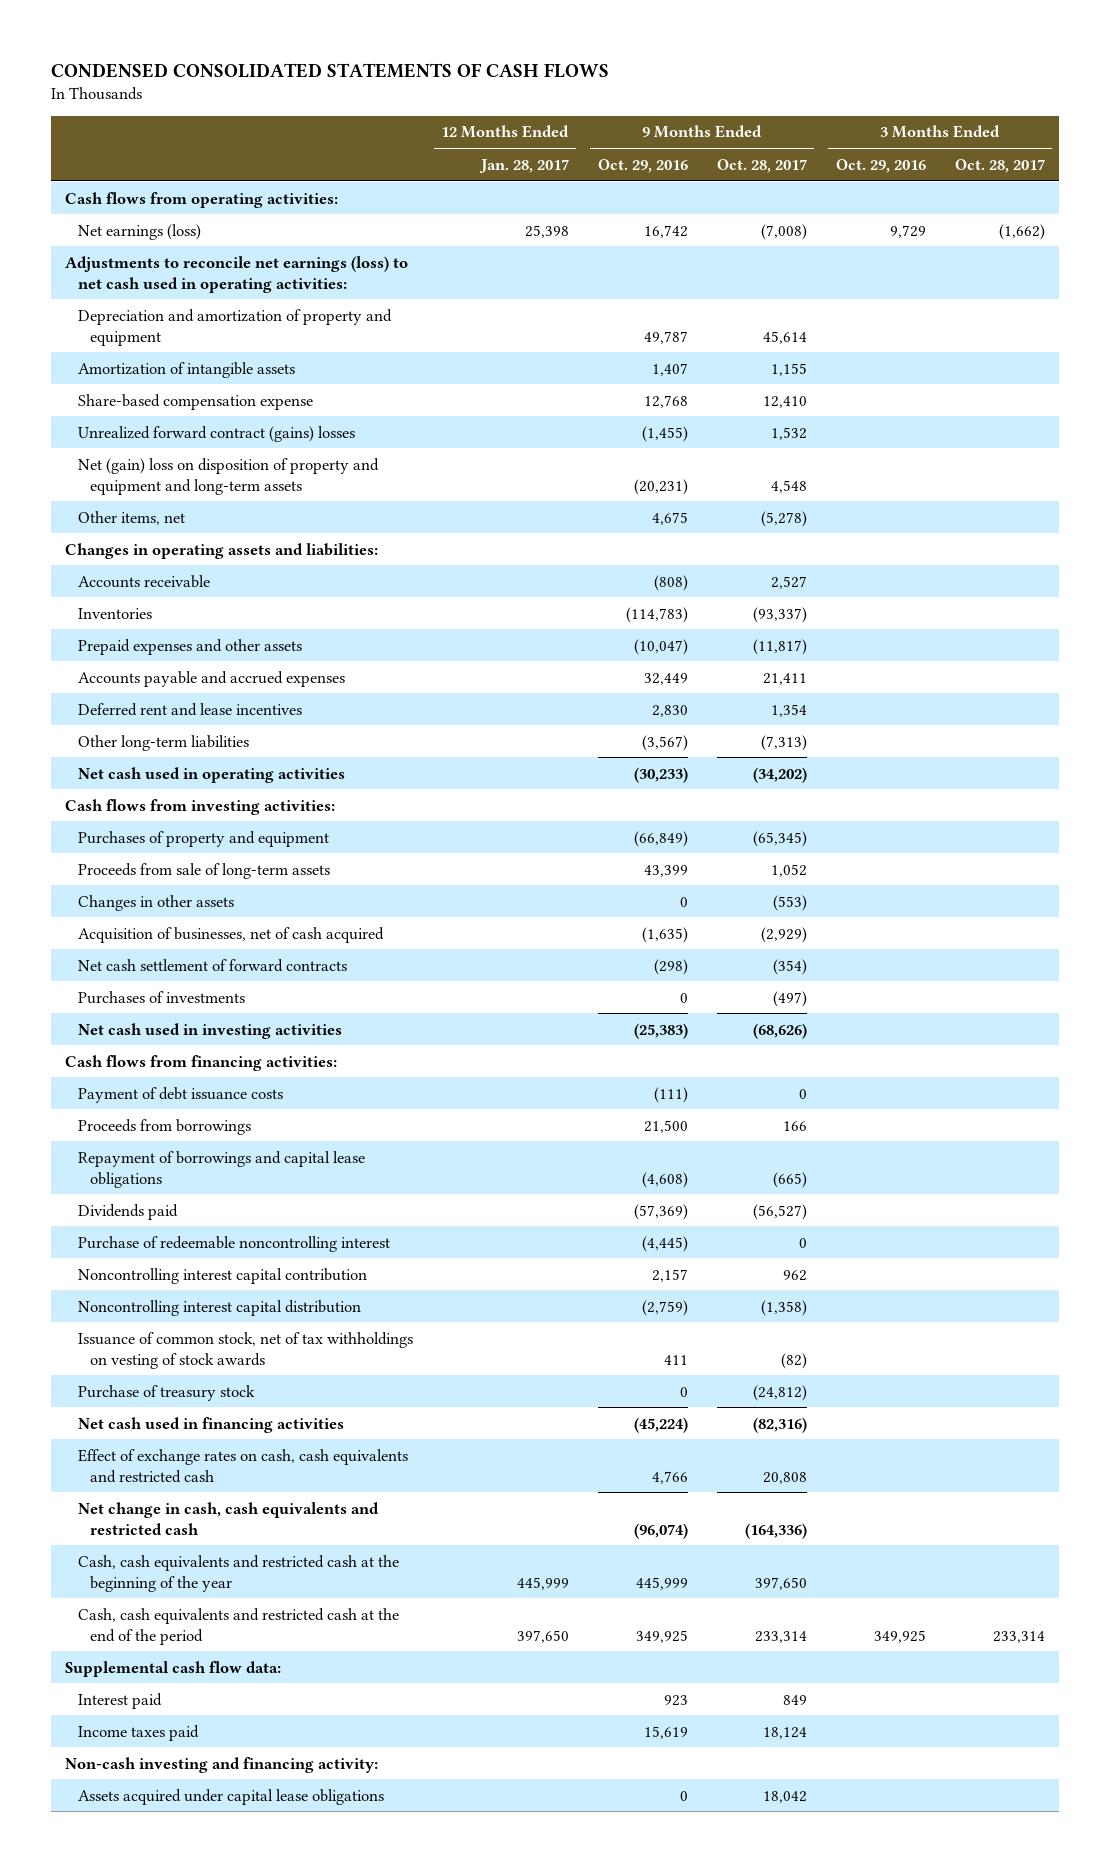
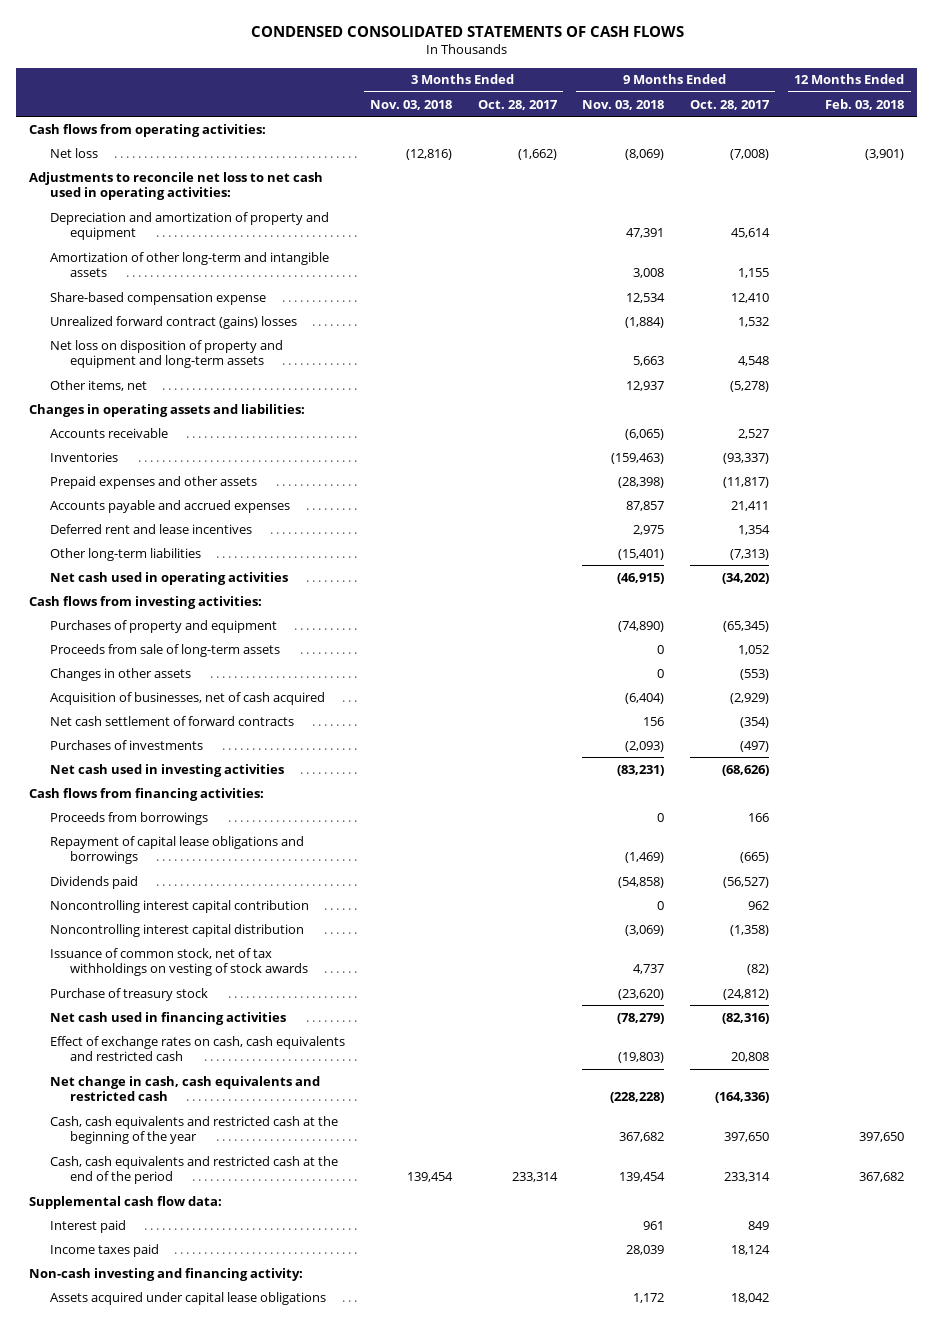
- | 12 Months Ended Jan. 28, 2017 | 9 Months Ended Oct. 29, 2016 | 9 Months Ended Oct. 28, 2017 | 3 Months Ended Oct. 29, 2016 | 3 Months Ended Oct. 28, 2017
+ | 3 Months Ended Nov. 03, 2018 | 3 Months Ended Oct. 28, 2017 | 9 Months Ended Nov. 03, 2018 | 9 Months Ended Oct. 28, 2017 | 12 Months Ended Feb. 03, 2018
- Net earnings (loss) | 25,398 | 16,742 | (7,008) | 9,729 | (1,662)
- Adjustments to reconcile net earnings (loss) to net cash used in operating activities:
+ Net loss | (12,816) | (1,662) | (8,069) | (7,008) | (3,901)
+ Adjustments to reconcile net loss to net cash used in operating activities:
- Amortization of intangible assets | | 1,407 | 1,155 | |
+ Amortization of other long-term and intangible assets | | | 3,008 | 1,155 |
- Net (gain) loss on disposition of property and equipment and long-term assets | | (20,231) | 4,548 | |
+ Net loss on disposition of property and equipment and long-term assets | | | 5,663 | 4,548 |
- Payment of debt issuance costs | | (111) | 0 | |
- Repayment of borrowings and capital lease obligations | | (4,608) | (665) | |
+ Repayment of capital lease obligations and borrowings | | | (1,469) | (665) |
- Purchase of redeemable noncontrolling interest | | (4,445) | 0 | |

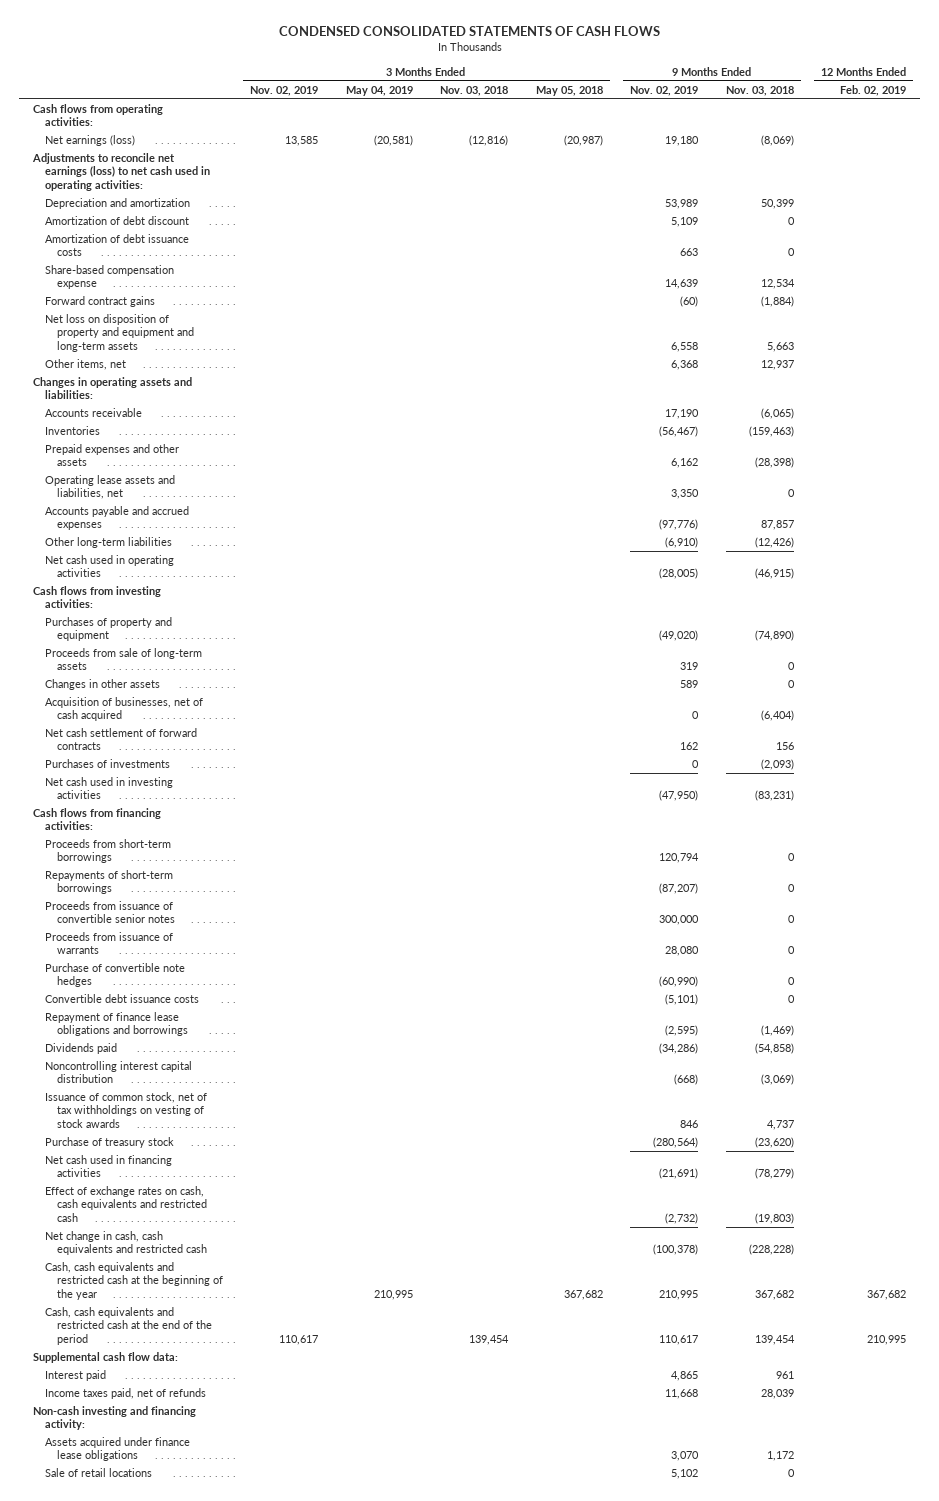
- | 3 Months Ended Nov. 03, 2018 | 3 Months Ended Oct. 28, 2017 | 9 Months Ended Nov. 03, 2018 | 9 Months Ended Oct. 28, 2017 | 12 Months Ended Feb. 03, 2018
+ | 3 Months Ended Nov. 02, 2019 | 3 Months Ended May 04, 2019 | 3 Months Ended Nov. 03, 2018 | 3 Months Ended May 05, 2018 | 9 Months Ended Nov. 02, 2019 | 9 Months Ended Nov. 03, 2018 | 12 Months Ended Feb. 02, 2019
- Net loss | (12,816) | (1,662) | (8,069) | (7,008) | (3,901)
- Adjustments to reconcile net loss to net cash used in operating activities:
- Depreciation and amortization of property and equipment | | | 47,391 | 45,614 |
- Amortization of other long-term and intangible assets | | | 3,008 | 1,155 |
+ Net earnings (loss) | 13,585 | (20,581) | (12,816) | (20,987) | 19,180 | (8,069) |
+ Adjustments to reconcile net earnings (loss) to net cash used in operating activities:
+ Depreciation and amortization | | | | | 53,989 | 50,399 |
+ Amortization of debt discount | | | | | 5,109 | 0 |
+ Amortization of debt issuance costs | | | | | 663 | 0 |
- Unrealized forward contract (gains) losses | | | (1,884) | 1,532 |
+ Forward contract gains | | | | | (60) | (1,884) |
+ Operating lease assets and liabilities, net | | | | | 3,350 | 0 |
- Deferred rent and lease incentives | | | 2,975 | 1,354 |
- Other long-term liabilities | | | (15,401) | (7,313) |
+ Other long-term liabilities | | | | | (6,910) | (12,426) |
- Proceeds from borrowings | | | 0 | 166 |
- Repayment of capital lease obligations and borrowings | | | (1,469) | (665) |
+ Proceeds from short-term borrowings | | | | | 120,794 | 0 |
+ Repayments of short-term borrowings | | | | | (87,207) | 0 |
+ Proceeds from issuance of convertible senior notes | | | | | 300,000 | 0 |
+ Proceeds from issuance of warrants | | | | | 28,080 | 0 |
+ Purchase of convertible note hedges | | | | | (60,990) | 0 |
+ Convertible debt issuance costs | | | | | (5,101) | 0 |
+ Repayment of finance lease obligations and borrowings | | | | | (2,595) | (1,469) |
- Noncontrolling interest capital contribution | | | 0 | 962 |
- Income taxes paid | | | 28,039 | 18,124 |
+ Income taxes paid, net of refunds | | | | | 11,668 | 28,039 |
- Assets acquired under capital lease obligations | | | 1,172 | 18,042 |
+ Assets acquired under finance lease obligations | | | | | 3,070 | 1,172 |
+ Sale of retail locations | | | | | 5,102 | 0 |

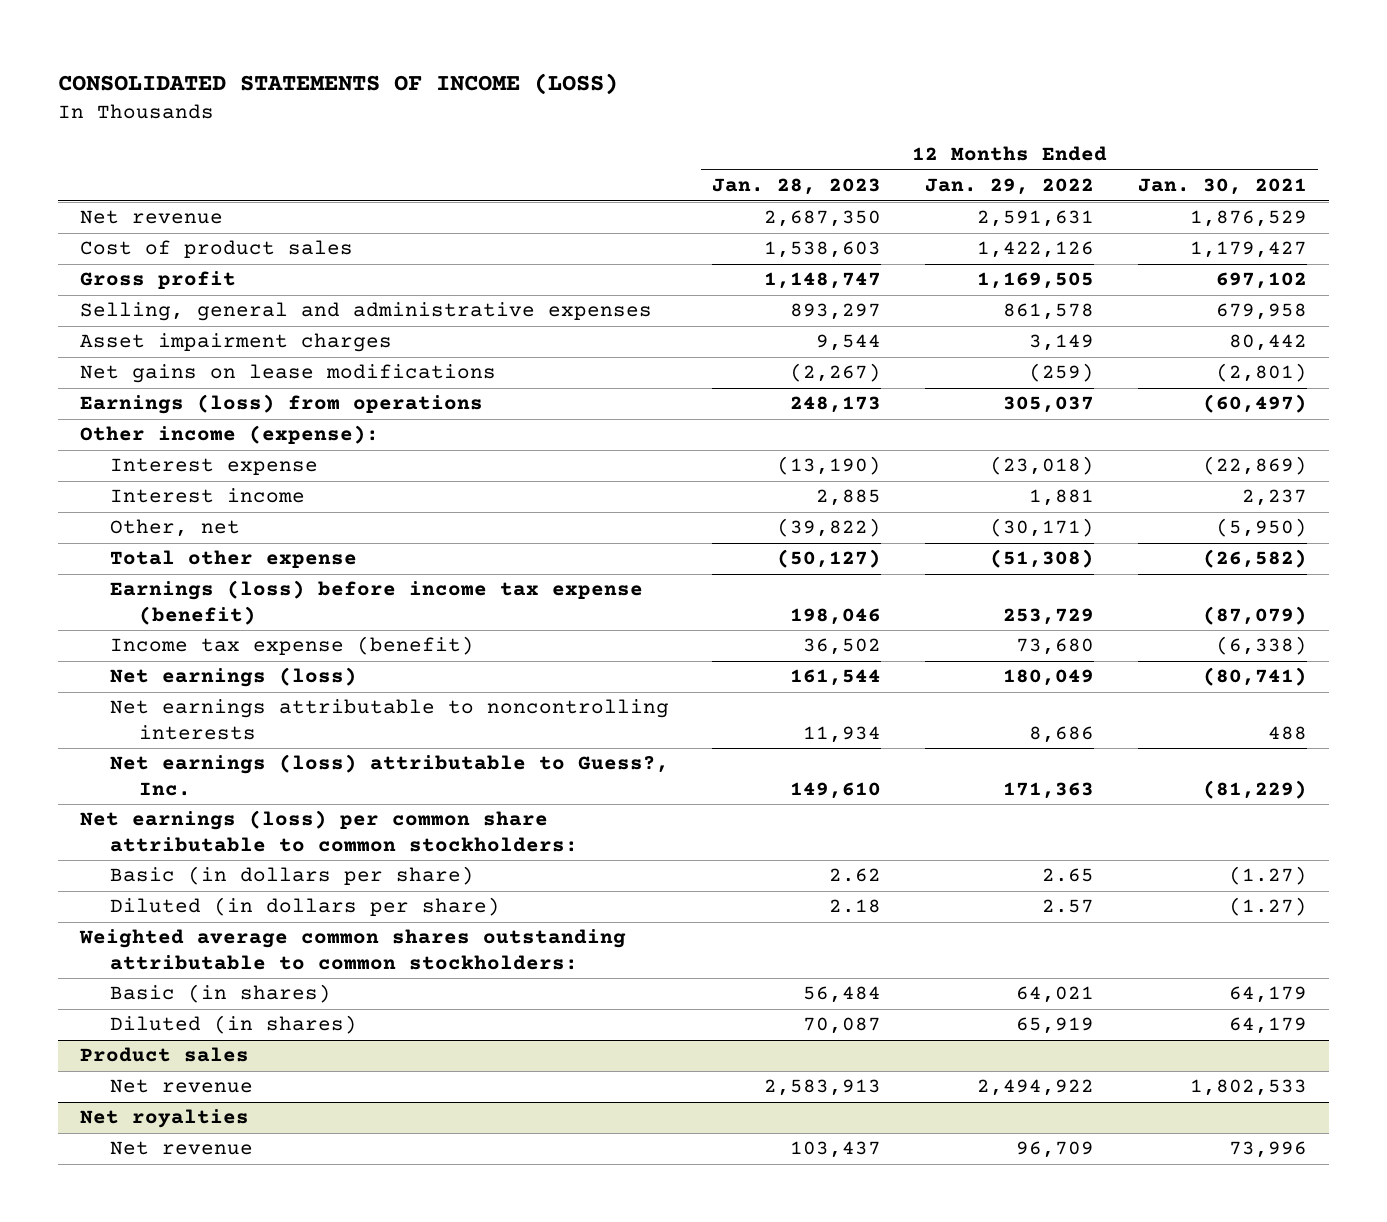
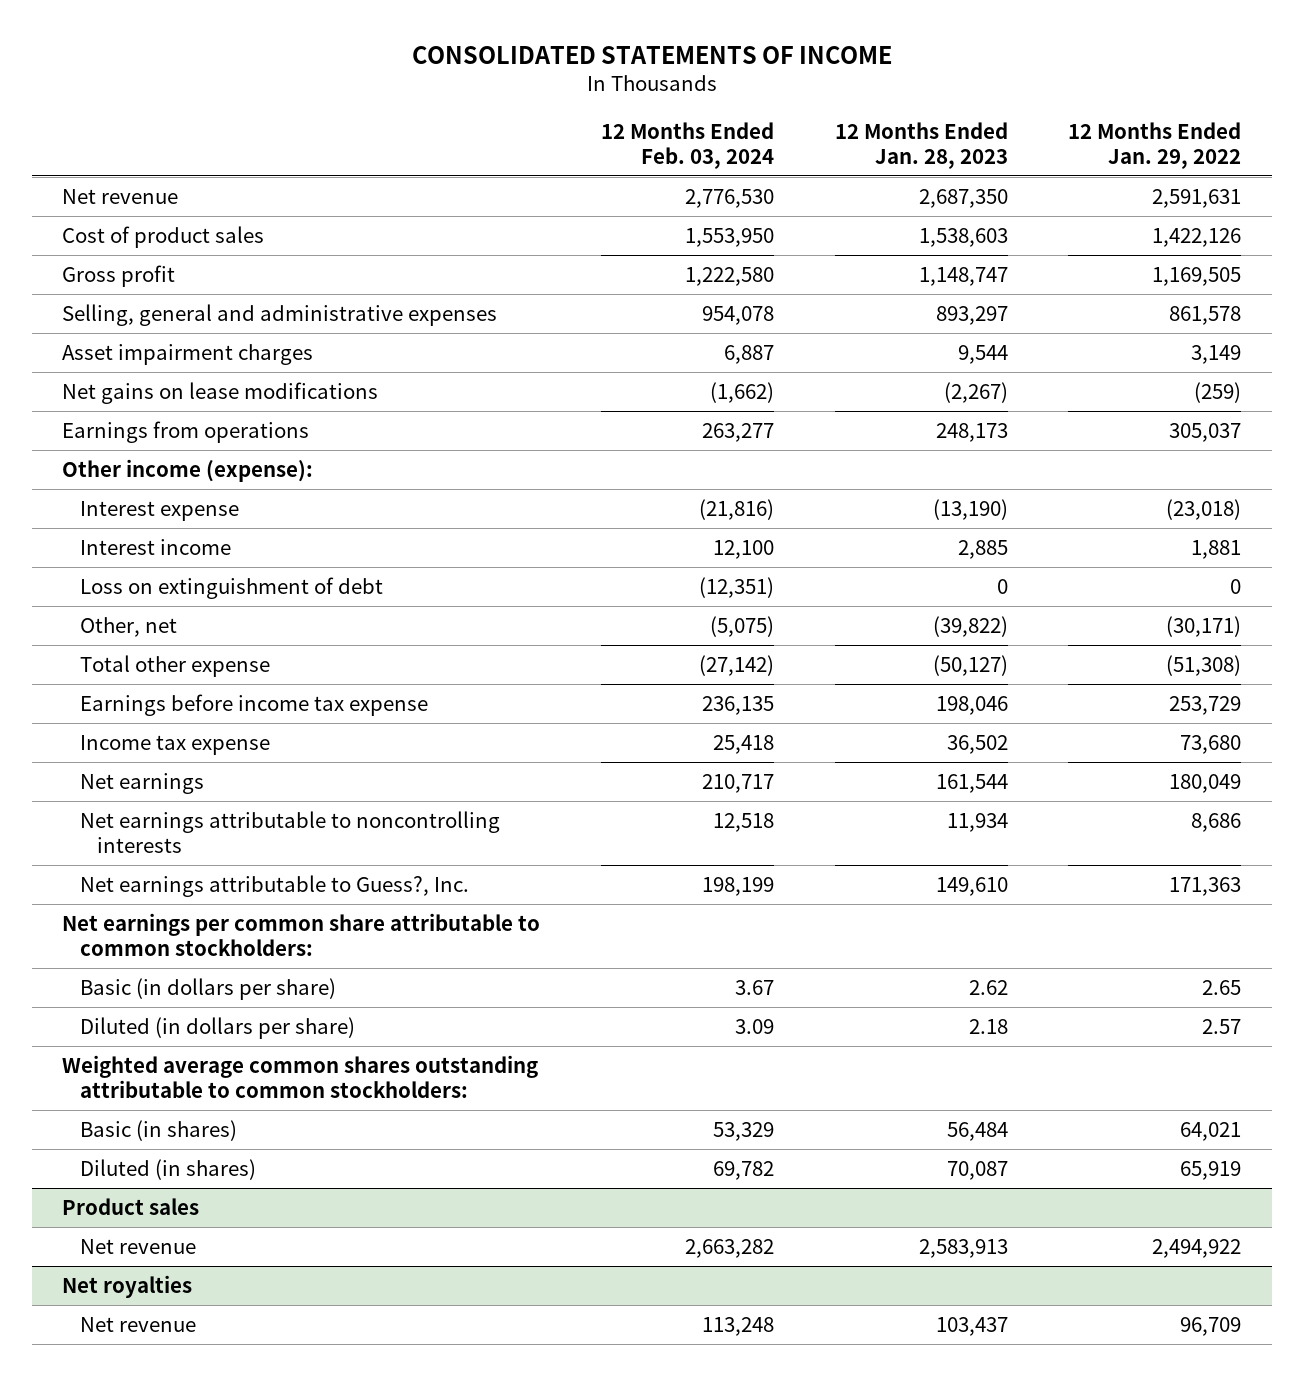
- CONSOLIDATED STATEMENTS OF INCOME (LOSS)
+ CONSOLIDATED STATEMENTS OF INCOME
- | 12 Months Ended Jan. 28, 2023 | 12 Months Ended Jan. 29, 2022 | 12 Months Ended Jan. 30, 2021
+ | 12 Months Ended Feb. 03, 2024 | 12 Months Ended Jan. 28, 2023 | 12 Months Ended Jan. 29, 2022
- Earnings (loss) from operations | 248,173 | 305,037 | (60,497)
+ Earnings from operations | 263,277 | 248,173 | 305,037
+ Loss on extinguishment of debt | (12,351) | 0 | 0
- Earnings (loss) before income tax expense (benefit) | 198,046 | 253,729 | (87,079)
- Income tax expense (benefit) | 36,502 | 73,680 | (6,338)
- Net earnings (loss) | 161,544 | 180,049 | (80,741)
+ Earnings before income tax expense | 236,135 | 198,046 | 253,729
+ Income tax expense | 25,418 | 36,502 | 73,680
+ Net earnings | 210,717 | 161,544 | 180,049
- Net earnings (loss) attributable to Guess?, Inc. | 149,610 | 171,363 | (81,229)
- Net earnings (loss) per common share attributable to common stockholders:
+ Net earnings attributable to Guess?, Inc. | 198,199 | 149,610 | 171,363
+ Net earnings per common share attributable to common stockholders:

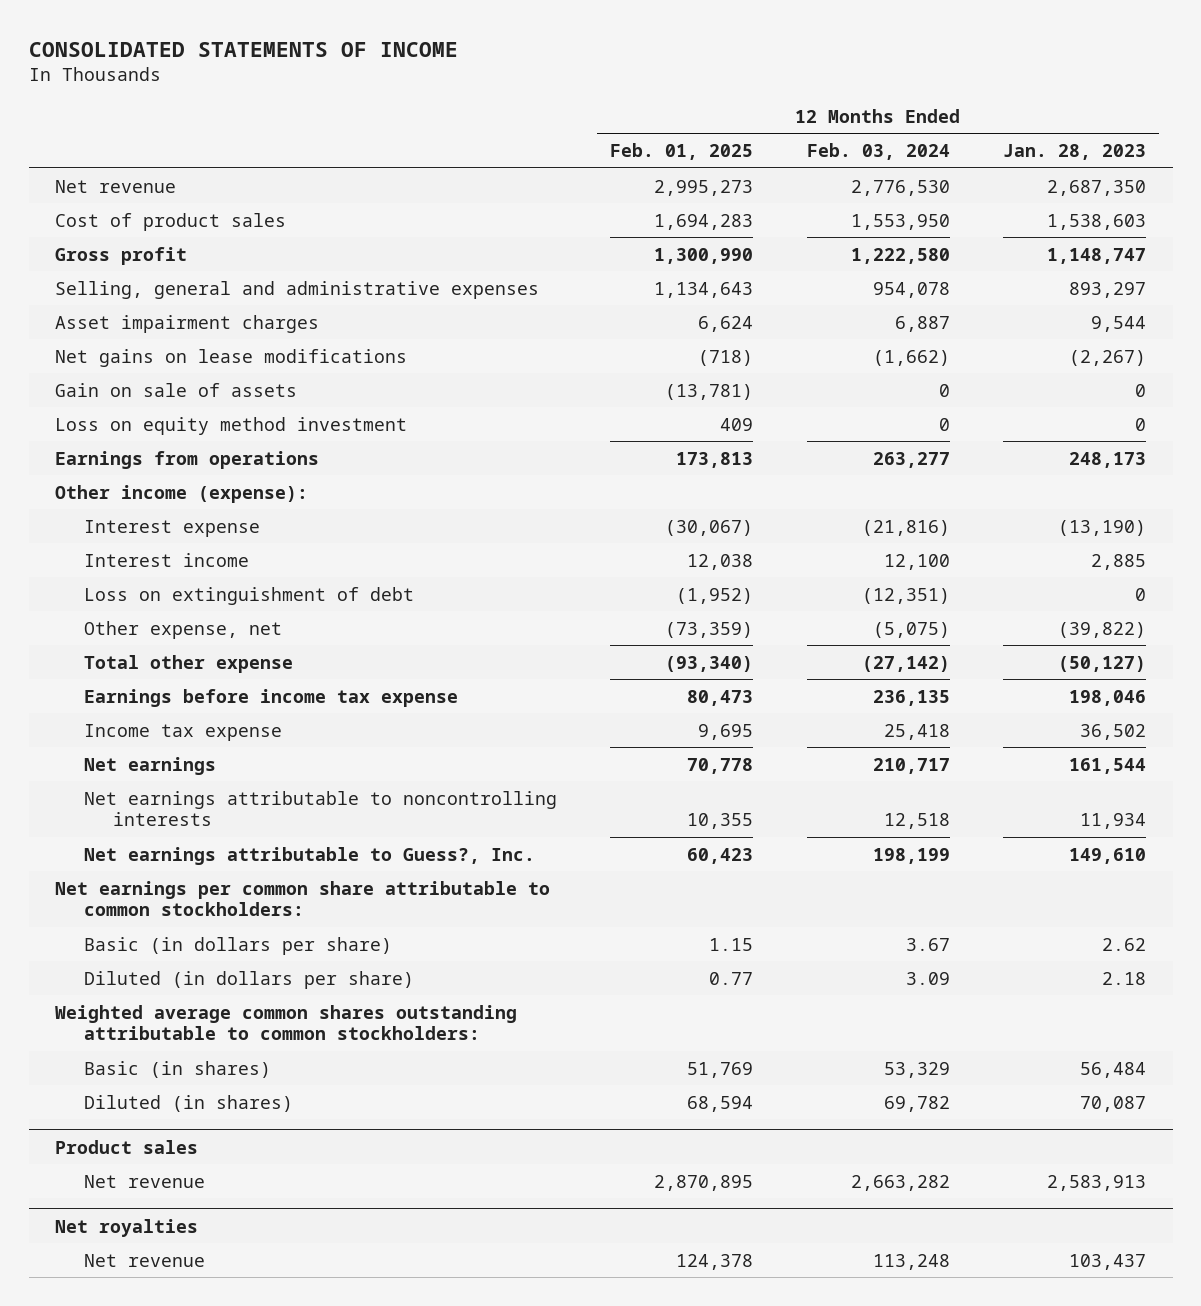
- | 12 Months Ended Feb. 03, 2024 | 12 Months Ended Jan. 28, 2023 | 12 Months Ended Jan. 29, 2022
+ | 12 Months Ended Feb. 01, 2025 | 12 Months Ended Feb. 03, 2024 | 12 Months Ended Jan. 28, 2023
+ Gain on sale of assets | (13,781) | 0 | 0
+ Loss on equity method investment | 409 | 0 | 0
- Other, net | (5,075) | (39,822) | (30,171)
+ Other expense, net | (73,359) | (5,075) | (39,822)

